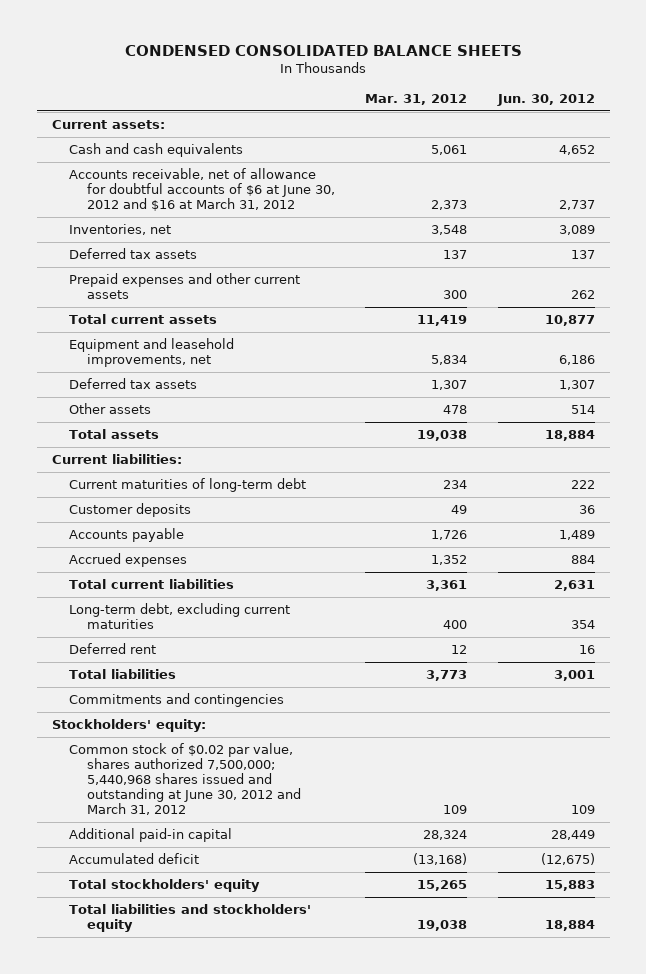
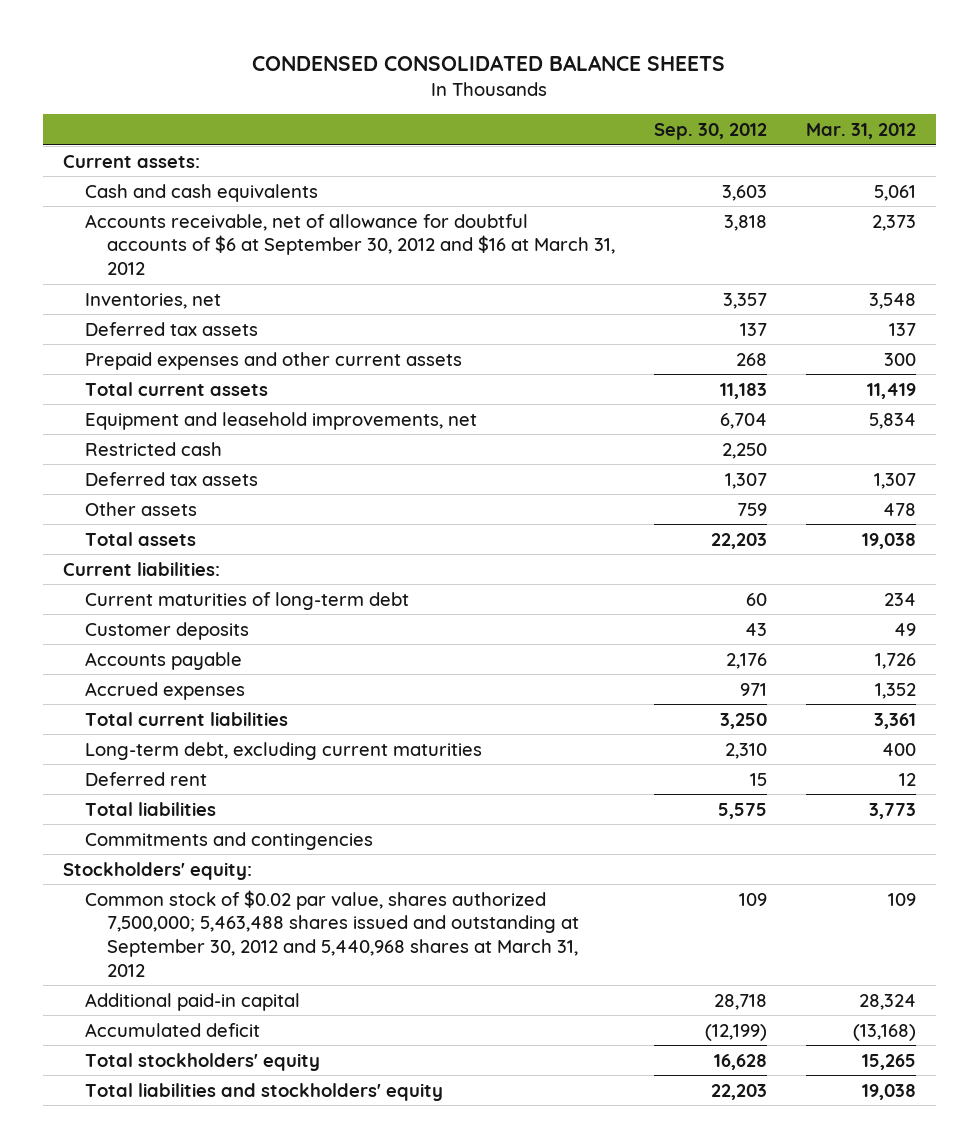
- | Mar. 31, 2012 | Jun. 30, 2012
+ | Sep. 30, 2012 | Mar. 31, 2012
- Accounts receivable, net of allowance for doubtful accounts of $6 at June 30, 2012 and $16 at March 31, 2012 | 2,373 | 2,737
+ Accounts receivable, net of allowance for doubtful accounts of $6 at September 30, 2012 and $16 at March 31, 2012 | 3,818 | 2,373
+ Restricted cash | 2,250 |
- Common stock of $0.02 par value, shares authorized 7,500,000; 5,440,968 shares issued and outstanding at June 30, 2012 and March 31, 2012 | 109 | 109
+ Common stock of $0.02 par value, shares authorized 7,500,000; 5,463,488 shares issued and outstanding at September 30, 2012 and 5,440,968 shares at March 31, 2012 | 109 | 109

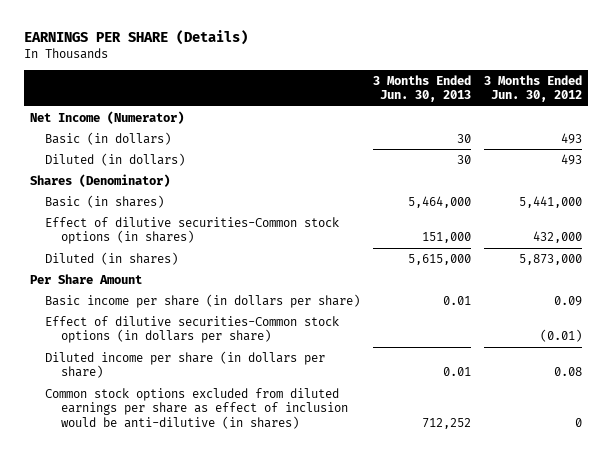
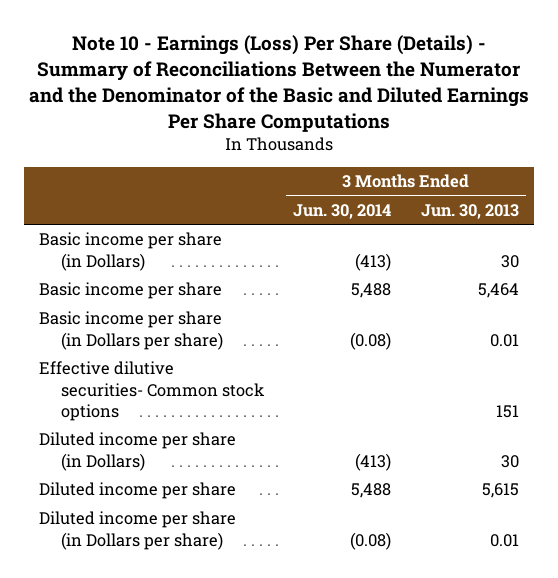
- EARNINGS PER SHARE (Details)
+ Note 10 - Earnings (Loss) Per Share (Details) - Summary of Reconciliations Between the Numerator and the Denominator of the Basic and Diluted Earnings Per Share Computations
- | 3 Months Ended Jun. 30, 2013 | 3 Months Ended Jun. 30, 2012
+ | 3 Months Ended Jun. 30, 2014 | 3 Months Ended Jun. 30, 2013
- Net Income (Numerator)
- Basic (in dollars) | 30 | 493
- Diluted (in dollars) | 30 | 493
- Shares (Denominator)
- Basic (in shares) | 5,464,000 | 5,441,000
- Effect of dilutive securities-Common stock options (in shares) | 151,000 | 432,000
- Diluted (in shares) | 5,615,000 | 5,873,000
- Per Share Amount
- Basic income per share (in dollars per share) | 0.01 | 0.09
- Effect of dilutive securities-Common stock options (in dollars per share) | | (0.01)
- Diluted income per share (in dollars per share) | 0.01 | 0.08
- Common stock options excluded from diluted earnings per share as effect of inclusion would be anti-dilutive (in shares) | 712,252 | 0
+ Basic income per share (in Dollars) | (413) | 30
+ Basic income per share | 5,488 | 5,464
+ Basic income per share (in Dollars per share) | (0.08) | 0.01
+ Effective dilutive securities- Common stock options | | 151
+ Diluted income per share (in Dollars) | (413) | 30
+ Diluted income per share | 5,488 | 5,615
+ Diluted income per share (in Dollars per share) | (0.08) | 0.01

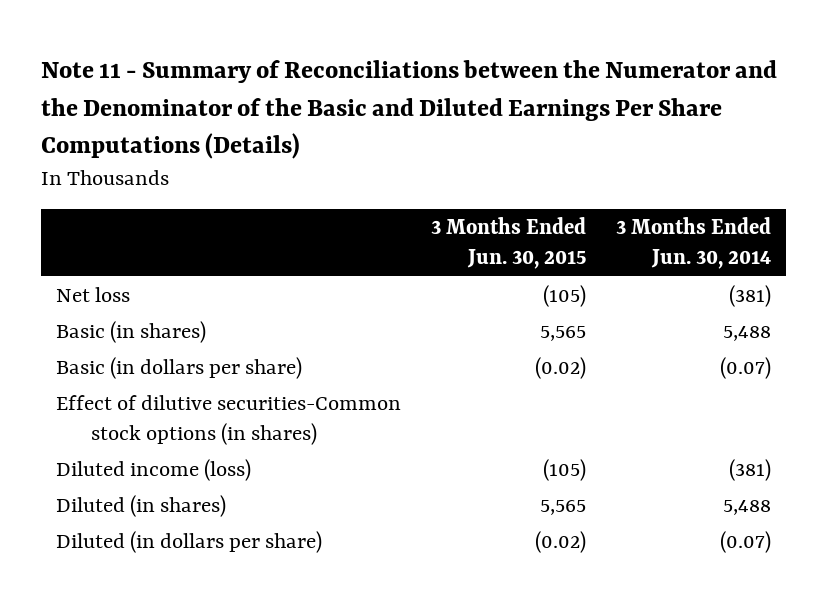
- Note 10 - Earnings (Loss) Per Share (Details) - Summary of Reconciliations Between the Numerator and the Denominator of the Basic and Diluted Earnings Per Share Computations
+ Note 11 - Summary of Reconciliations between the Numerator and the Denominator of the Basic and Diluted Earnings Per Share Computations (Details)
- | 3 Months Ended Jun. 30, 2014 | 3 Months Ended Jun. 30, 2013
+ | 3 Months Ended Jun. 30, 2015 | 3 Months Ended Jun. 30, 2014
- Basic income per share (in Dollars) | (413) | 30
- Basic income per share | 5,488 | 5,464
- Basic income per share (in Dollars per share) | (0.08) | 0.01
- Effective dilutive securities- Common stock options | | 151
- Diluted income per share (in Dollars) | (413) | 30
- Diluted income per share | 5,488 | 5,615
- Diluted income per share (in Dollars per share) | (0.08) | 0.01
+ Net loss | (105) | (381)
+ Basic (in shares) | 5,565 | 5,488
+ Basic (in dollars per share) | (0.02) | (0.07)
+ Effect of dilutive securities-Common stock options (in shares)
+ Diluted income (loss) | (105) | (381)
+ Diluted (in shares) | 5,565 | 5,488
+ Diluted (in dollars per share) | (0.02) | (0.07)

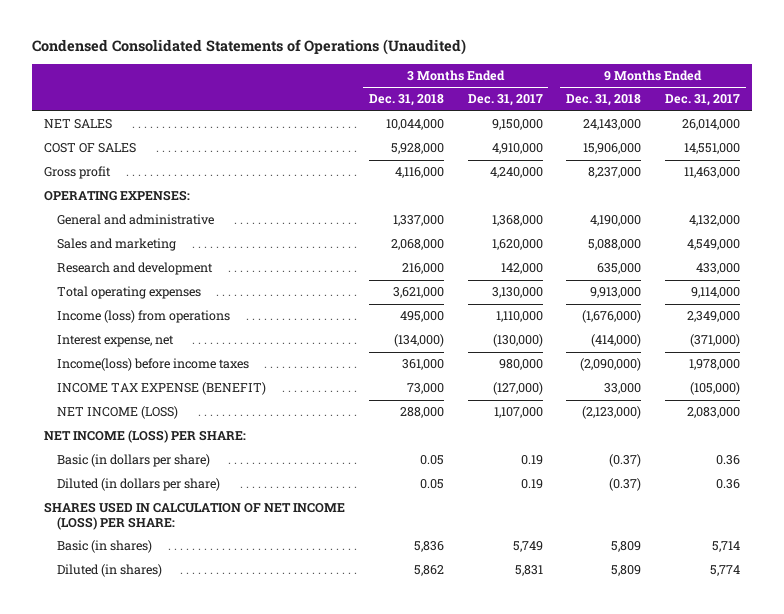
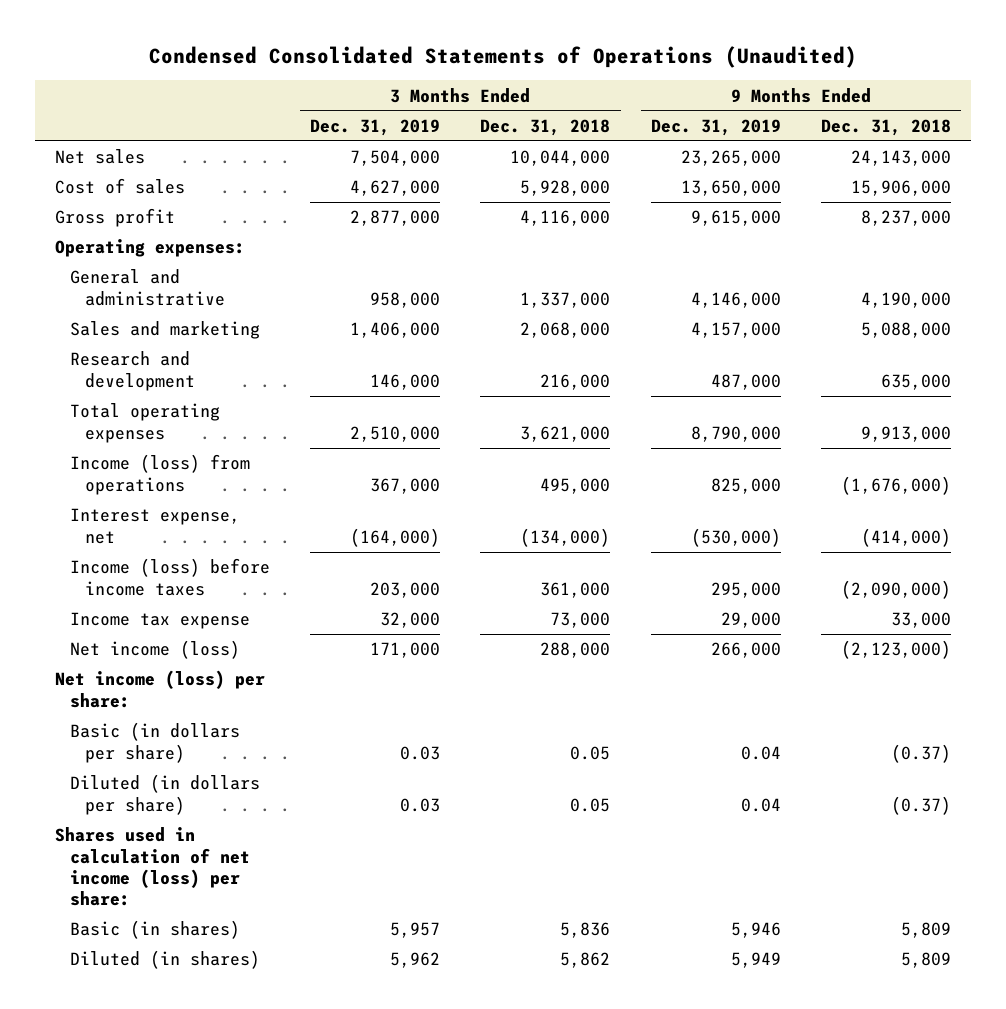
- | 3 Months Ended Dec. 31, 2018 | 3 Months Ended Dec. 31, 2017 | 9 Months Ended Dec. 31, 2018 | 9 Months Ended Dec. 31, 2017
+ | 3 Months Ended Dec. 31, 2019 | 3 Months Ended Dec. 31, 2018 | 9 Months Ended Dec. 31, 2019 | 9 Months Ended Dec. 31, 2018
- NET SALES | 10,044,000 | 9,150,000 | 24,143,000 | 26,014,000
- COST OF SALES | 5,928,000 | 4,910,000 | 15,906,000 | 14,551,000
+ Net sales | 7,504,000 | 10,044,000 | 23,265,000 | 24,143,000
+ Cost of sales | 4,627,000 | 5,928,000 | 13,650,000 | 15,906,000
- OPERATING EXPENSES:
+ Operating expenses:
- Income(loss) before income taxes | 361,000 | 980,000 | (2,090,000) | 1,978,000
- INCOME TAX EXPENSE (BENEFIT) | 73,000 | (127,000) | 33,000 | (105,000)
- NET INCOME (LOSS) | 288,000 | 1,107,000 | (2,123,000) | 2,083,000
- NET INCOME (LOSS) PER SHARE:
+ Income (loss) before income taxes | 203,000 | 361,000 | 295,000 | (2,090,000)
+ Income tax expense | 32,000 | 73,000 | 29,000 | 33,000
+ Net income (loss) | 171,000 | 288,000 | 266,000 | (2,123,000)
+ Net income (loss) per share:
- SHARES USED IN CALCULATION OF NET INCOME (LOSS) PER SHARE:
+ Shares used in calculation of net income (loss) per share:

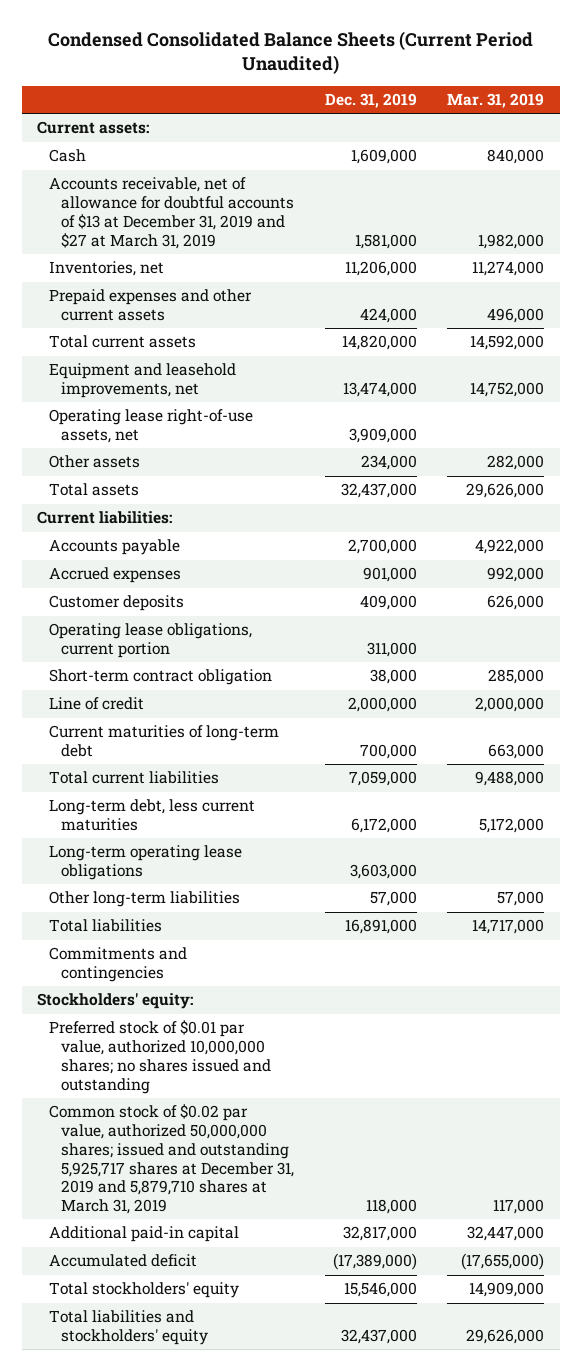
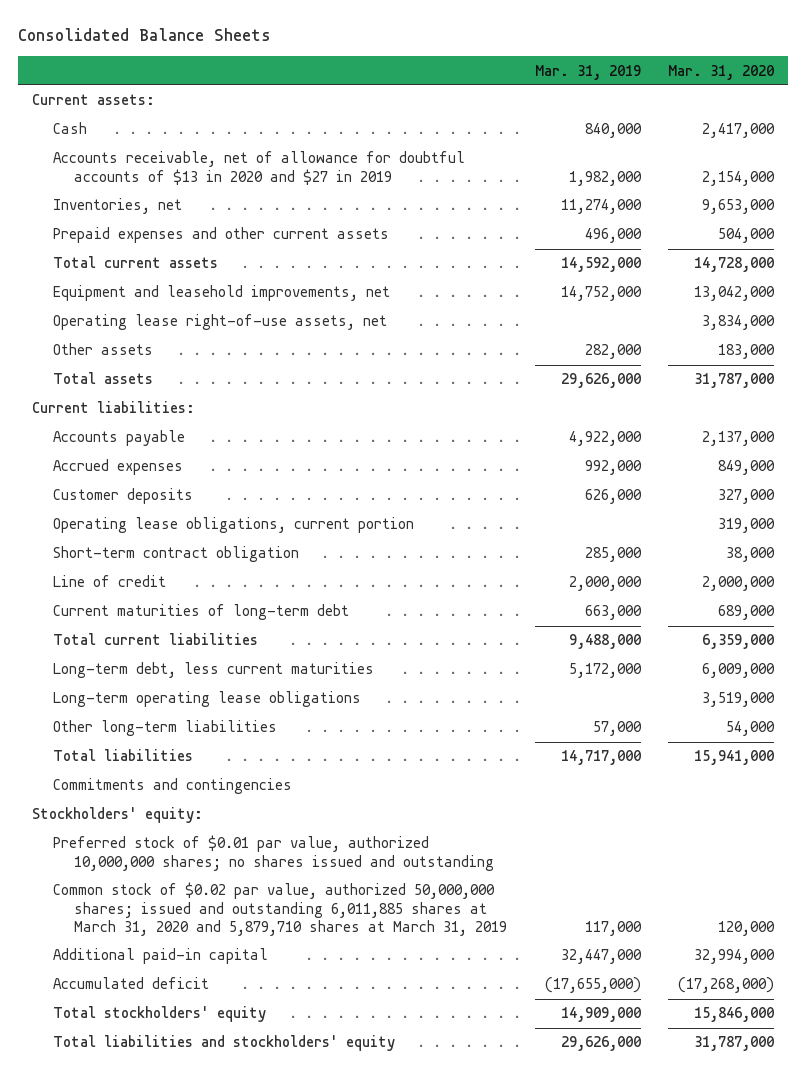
- Condensed Consolidated Balance Sheets (Current Period Unaudited)
+ Consolidated Balance Sheets
- | Dec. 31, 2019 | Mar. 31, 2019
+ | Mar. 31, 2019 | Mar. 31, 2020
- Accounts receivable, net of allowance for doubtful accounts of $13 at December 31, 2019 and $27 at March 31, 2019 | 1,581,000 | 1,982,000
+ Accounts receivable, net of allowance for doubtful accounts of $13 in 2020 and $27 in 2019 | 1,982,000 | 2,154,000
- Common stock of $0.02 par value, authorized 50,000,000 shares; issued and outstanding 5,925,717 shares at December 31, 2019 and 5,879,710 shares at March 31, 2019 | 118,000 | 117,000
+ Common stock of $0.02 par value, authorized 50,000,000 shares; issued and outstanding 6,011,885 shares at March 31, 2020 and 5,879,710 shares at March 31, 2019 | 117,000 | 120,000

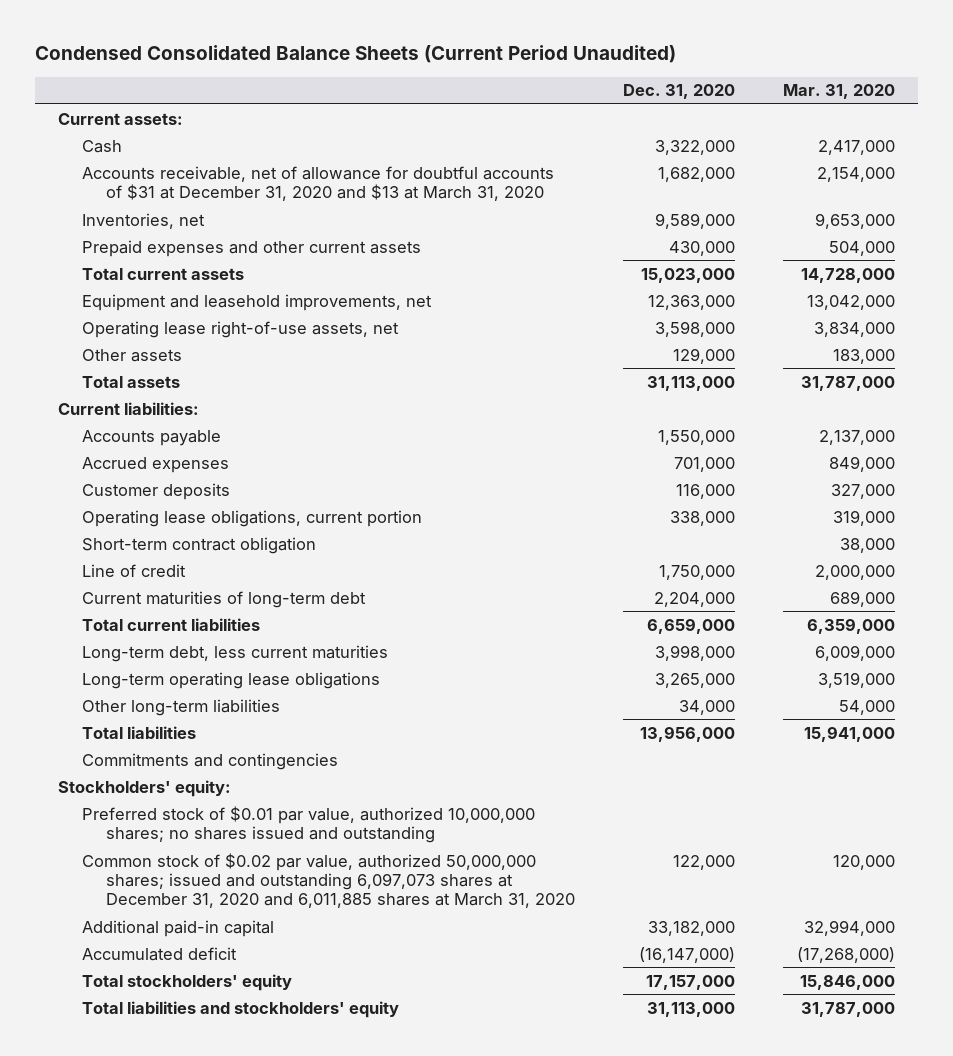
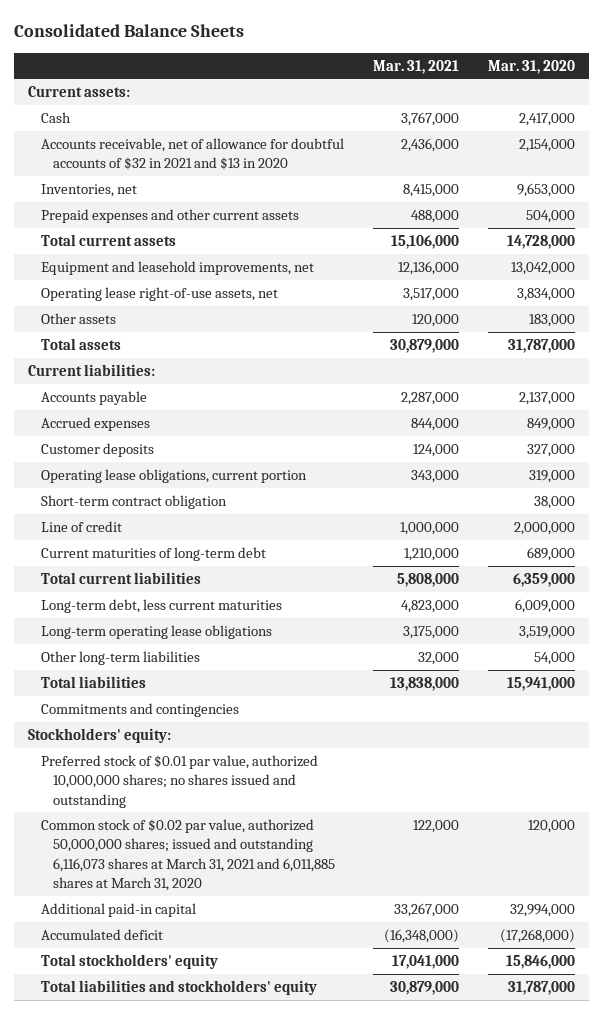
- Condensed Consolidated Balance Sheets (Current Period Unaudited)
+ Consolidated Balance Sheets
- | Dec. 31, 2020 | Mar. 31, 2020
+ | Mar. 31, 2021 | Mar. 31, 2020
- Accounts receivable, net of allowance for doubtful accounts of $31 at December 31, 2020 and $13 at March 31, 2020 | 1,682,000 | 2,154,000
+ Accounts receivable, net of allowance for doubtful accounts of $32 in 2021 and $13 in 2020 | 2,436,000 | 2,154,000
- Common stock of $0.02 par value, authorized 50,000,000 shares; issued and outstanding 6,097,073 shares at December 31, 2020 and 6,011,885 shares at March 31, 2020 | 122,000 | 120,000
+ Common stock of $0.02 par value, authorized 50,000,000 shares; issued and outstanding 6,116,073 shares at March 31, 2021 and 6,011,885 shares at March 31, 2020 | 122,000 | 120,000

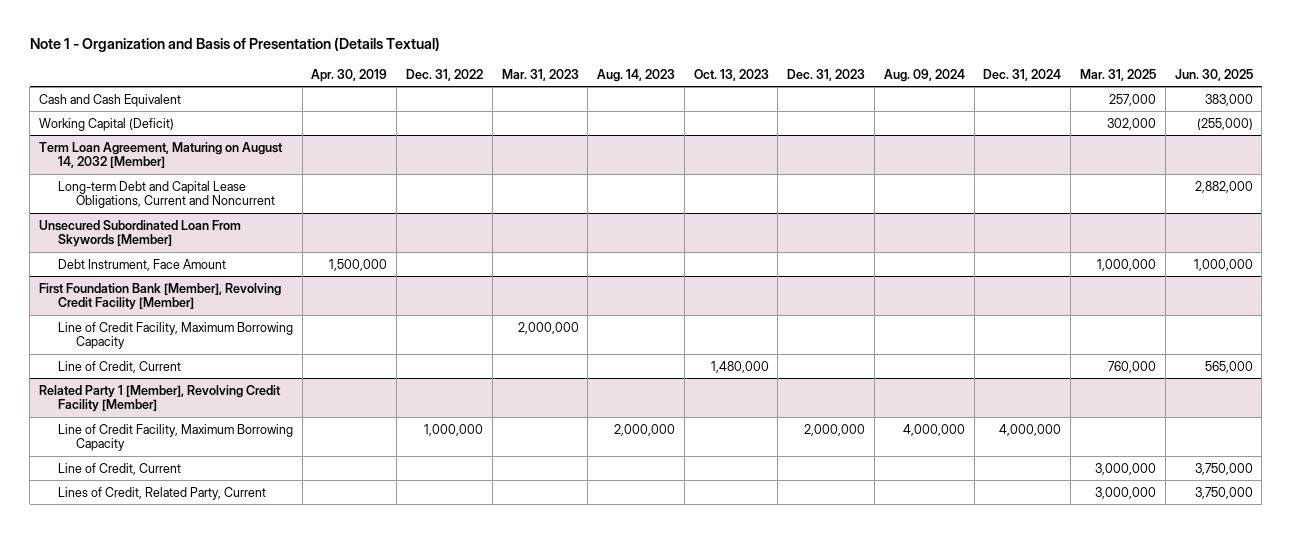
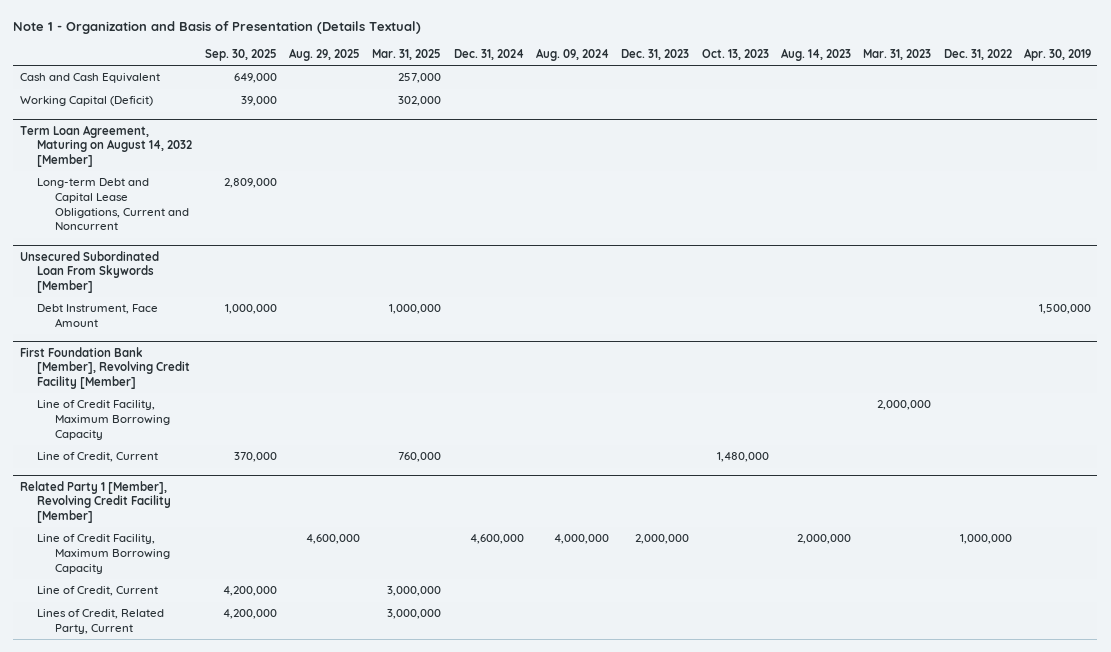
- | Apr. 30, 2019 | Dec. 31, 2022 | Mar. 31, 2023 | Aug. 14, 2023 | Oct. 13, 2023 | Dec. 31, 2023 | Aug. 09, 2024 | Dec. 31, 2024 | Mar. 31, 2025 | Jun. 30, 2025
+ | Sep. 30, 2025 | Aug. 29, 2025 | Mar. 31, 2025 | Dec. 31, 2024 | Aug. 09, 2024 | Dec. 31, 2023 | Oct. 13, 2023 | Aug. 14, 2023 | Mar. 31, 2023 | Dec. 31, 2022 | Apr. 30, 2019
@ Related Party 1 [Member], Revolving Credit Facility [Member]
- Line of Credit Facility, Maximum Borrowing Capacity | | 1,000,000 | | 2,000,000 | | 2,000,000 | 4,000,000 | 4,000,000 | |
+ Line of Credit Facility, Maximum Borrowing Capacity | | 4,600,000 | | 4,600,000 | 4,000,000 | 2,000,000 | | 2,000,000 | | 1,000,000 |

